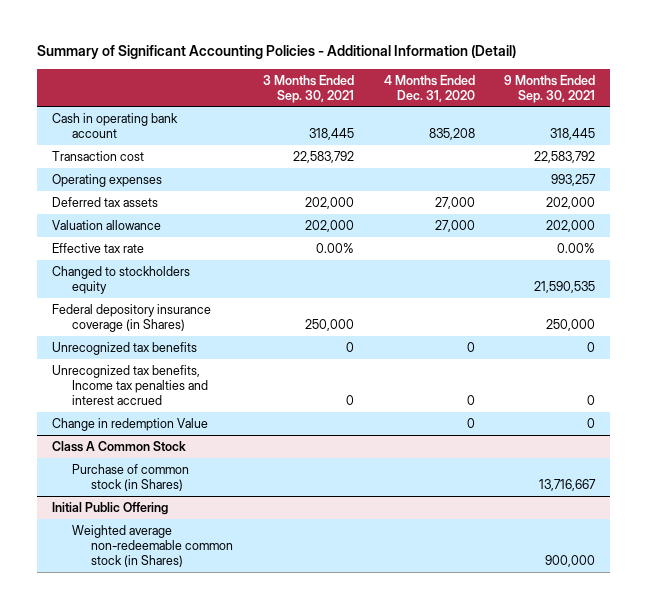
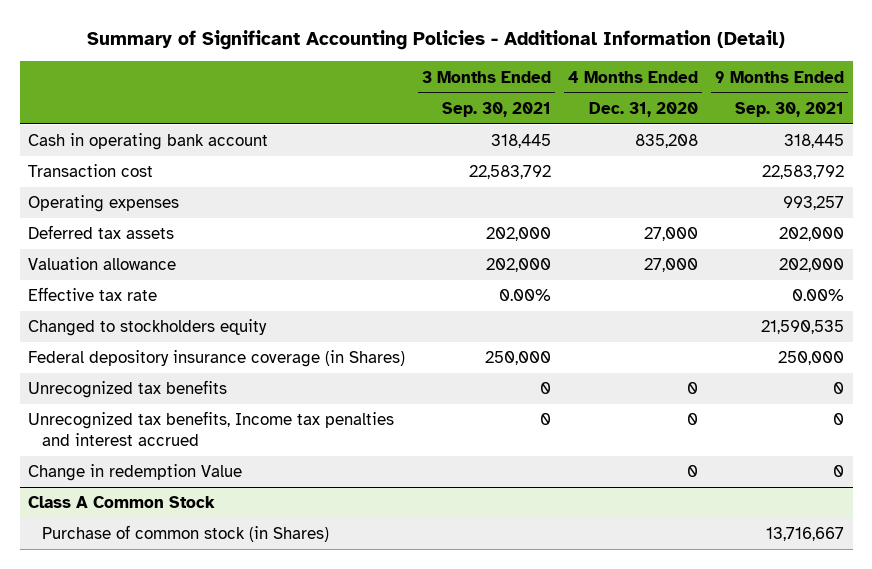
- Initial Public Offering
- Weighted average non-redeemable common stock (in Shares) | | | 900,000

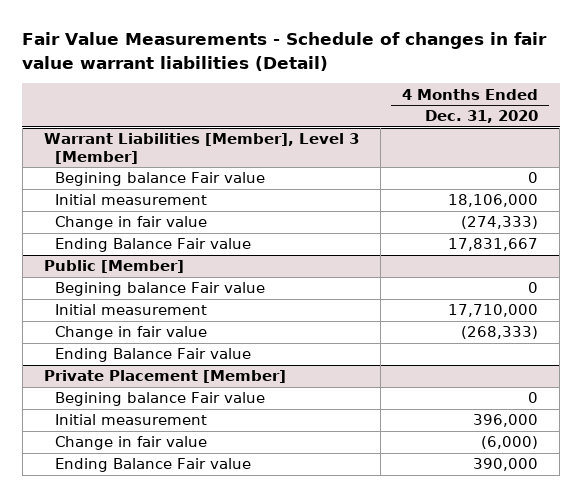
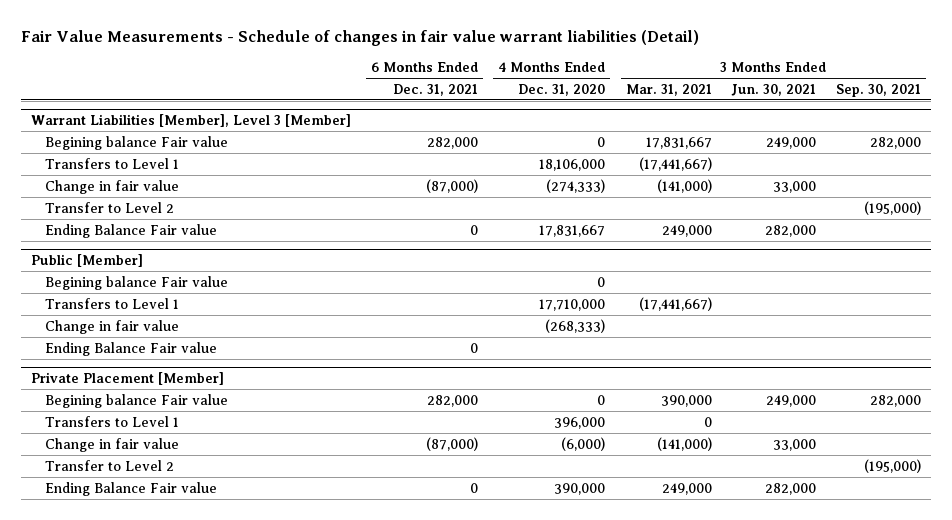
- | 4 Months Ended Dec. 31, 2020
+ | 6 Months Ended Dec. 31, 2021 | 4 Months Ended Dec. 31, 2020 | 3 Months Ended Mar. 31, 2021 | 3 Months Ended Jun. 30, 2021 | 3 Months Ended Sep. 30, 2021
@ Warrant Liabilities [Member], Level 3 [Member]
- Initial measurement | 18,106,000
+ Transfers to Level 1 | | 18,106,000 | (17,441,667) | |
+ Transfer to Level 2 | | | | | (195,000)
@ Public [Member]
- Initial measurement | 17,710,000
+ Transfers to Level 1 | | 17,710,000 | (17,441,667) | |
@ Private Placement [Member]
- Initial measurement | 396,000
+ Transfers to Level 1 | | 396,000 | 0 | |
+ Transfer to Level 2 | | | | | (195,000)

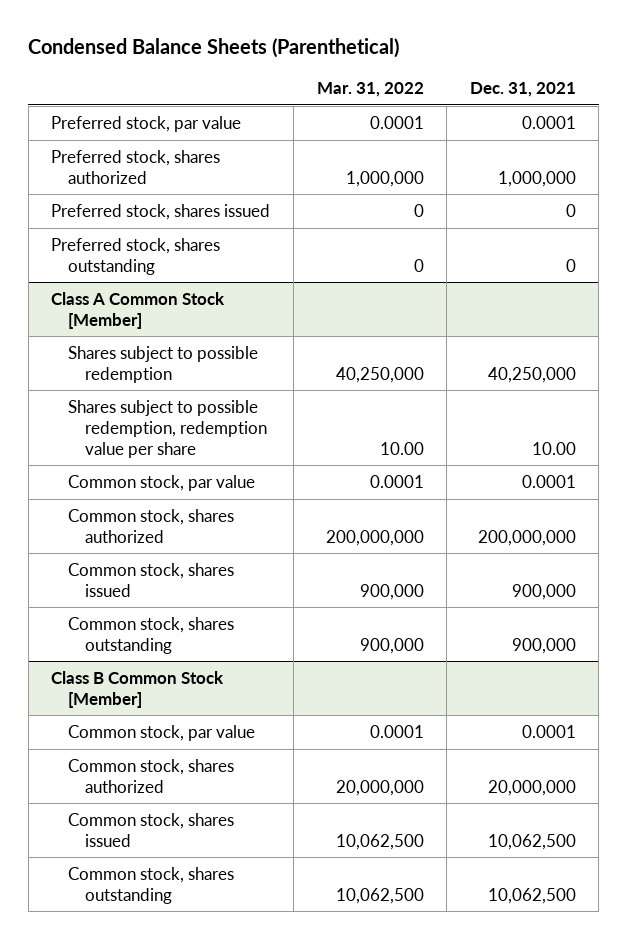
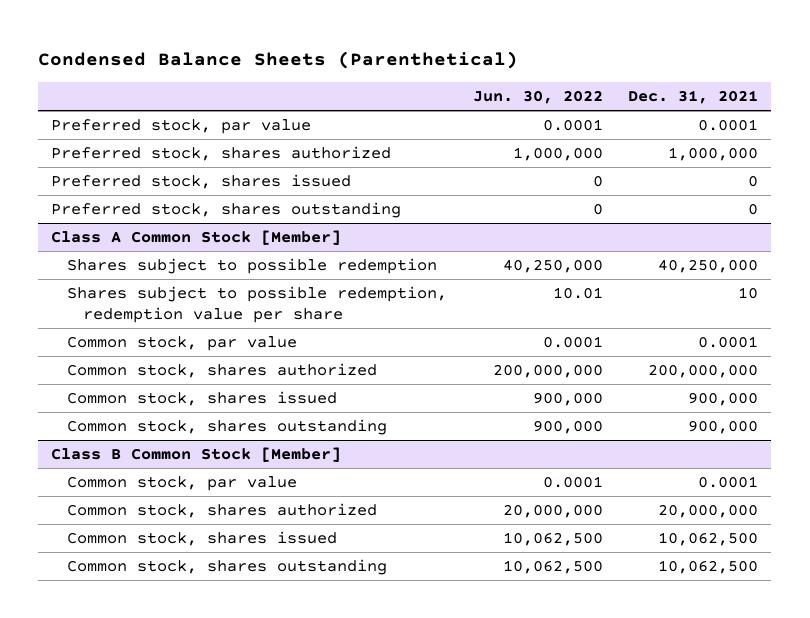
- | Mar. 31, 2022 | Dec. 31, 2021
+ | Jun. 30, 2022 | Dec. 31, 2021
@ Class A Common Stock [Member]
- Shares subject to possible redemption, redemption value per share | 10.00 | 10.00
+ Shares subject to possible redemption, redemption value per share | 10.01 | 10

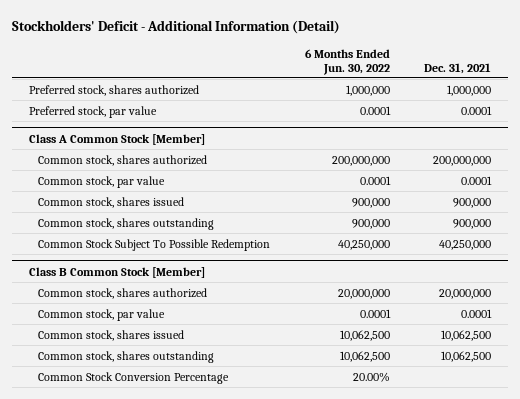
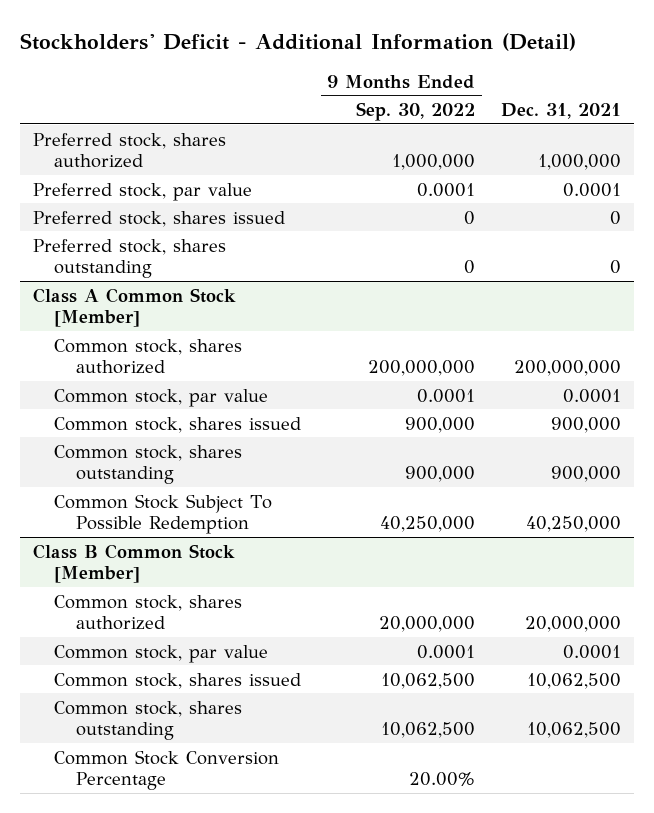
- | 6 Months Ended Jun. 30, 2022 | Dec. 31, 2021
+ | 9 Months Ended Sep. 30, 2022 | Dec. 31, 2021
+ Preferred stock, shares issued | 0 | 0
+ Preferred stock, shares outstanding | 0 | 0

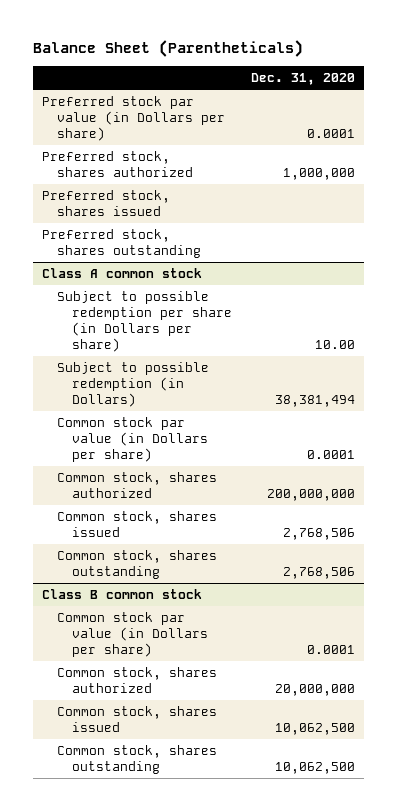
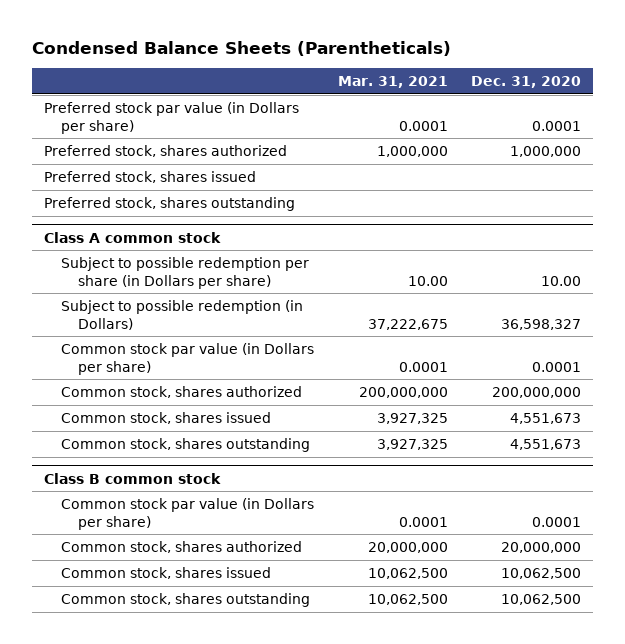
- Balance Sheet (Parentheticals)
+ Condensed Balance Sheets (Parentheticals)
- | Dec. 31, 2020
+ | Mar. 31, 2021 | Dec. 31, 2020
@ Class A common stock
- Subject to possible redemption (in Dollars) | 38,381,494
+ Subject to possible redemption (in Dollars) | 37,222,675 | 36,598,327
- Common stock, shares issued | 2,768,506
- Common stock, shares outstanding | 2,768,506
+ Common stock, shares issued | 3,927,325 | 4,551,673
+ Common stock, shares outstanding | 3,927,325 | 4,551,673

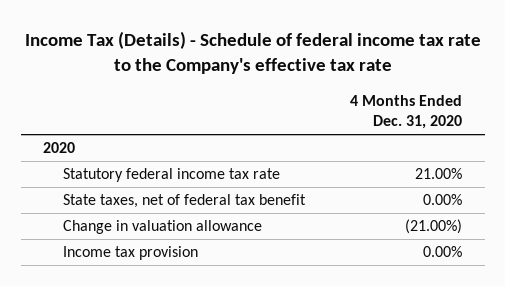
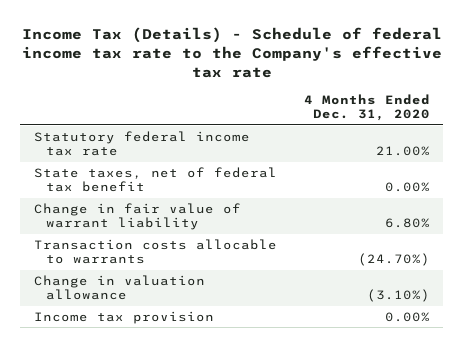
- 2020
- Change in valuation allowance | (21.00%)
+ Change in fair value of warrant liability | 6.80%
+ Transaction costs allocable to warrants | (24.70%)
+ Change in valuation allowance | (3.10%)

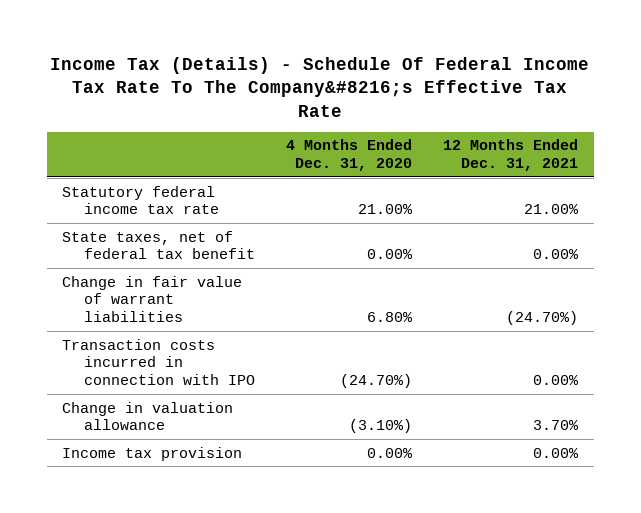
- Income Tax (Details) - Schedule of federal income tax rate to the Company's effective tax rate
+ Income Tax (Details) - Schedule Of Federal Income Tax Rate To The Company&#8216;s Effective Tax Rate
- | 4 Months Ended Dec. 31, 2020
+ | 4 Months Ended Dec. 31, 2020 | 12 Months Ended Dec. 31, 2021
- Change in fair value of warrant liability | 6.80%
- Transaction costs allocable to warrants | (24.70%)
+ Change in fair value of warrant liabilities | 6.80% | (24.70%)
+ Transaction costs incurred in connection with IPO | (24.70%) | 0.00%

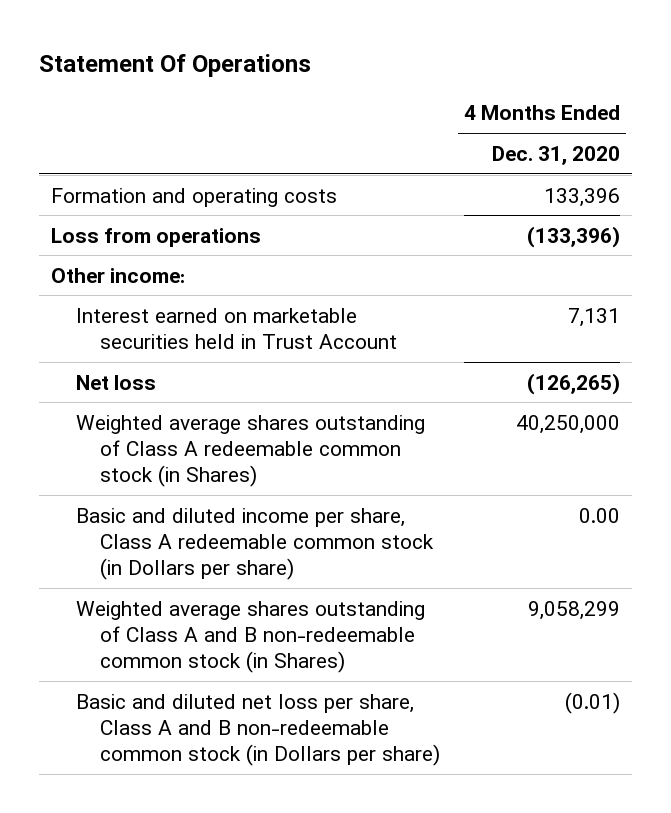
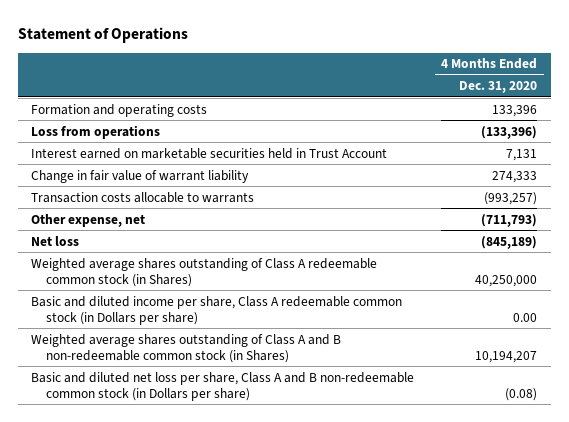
- Statement Of Operations
+ Statement of Operations
- Other income:
- Net loss | (126,265)
+ Change in fair value of warrant liability | 274,333
+ Transaction costs allocable to warrants | (993,257)
+ Other expense, net | (711,793)
+ Net loss | (845,189)
- Weighted average shares outstanding of Class A and B non-redeemable common stock (in Shares) | 9,058,299
- Basic and diluted net loss per share, Class A and B non-redeemable common stock (in Dollars per share) | (0.01)
+ Weighted average shares outstanding of Class A and B non-redeemable common stock (in Shares) | 10,194,207
+ Basic and diluted net loss per share, Class A and B non-redeemable common stock (in Dollars per share) | (0.08)

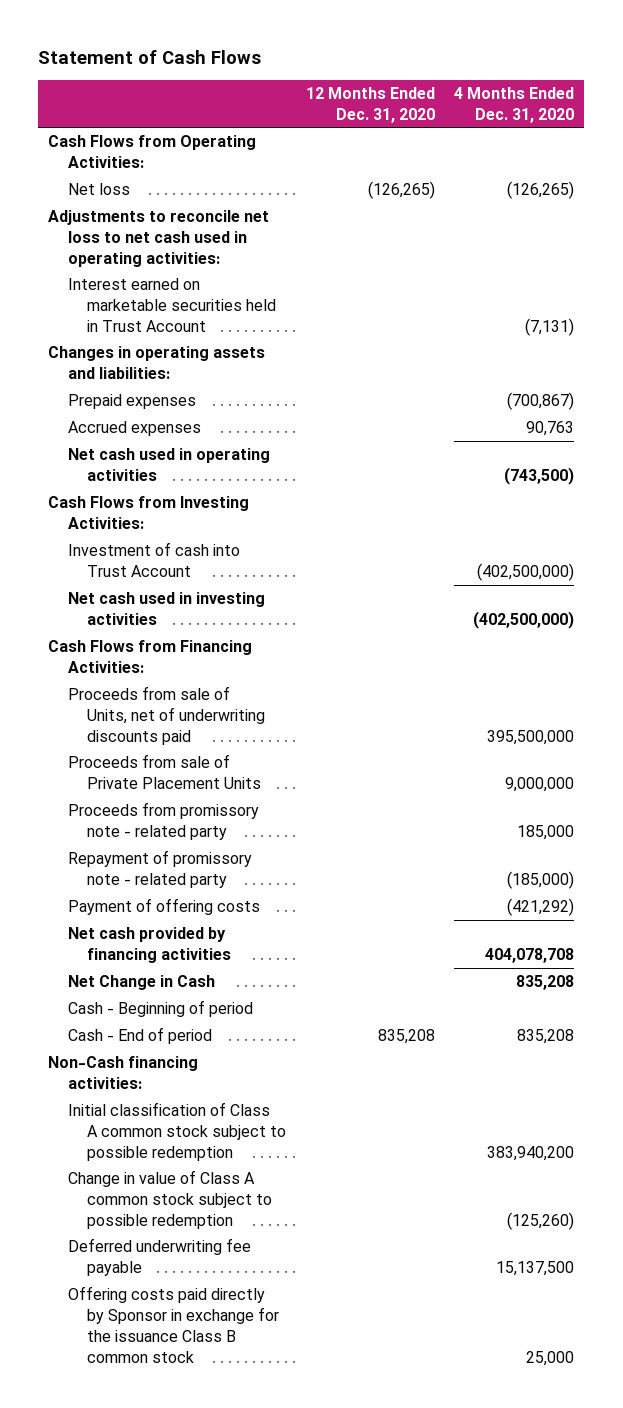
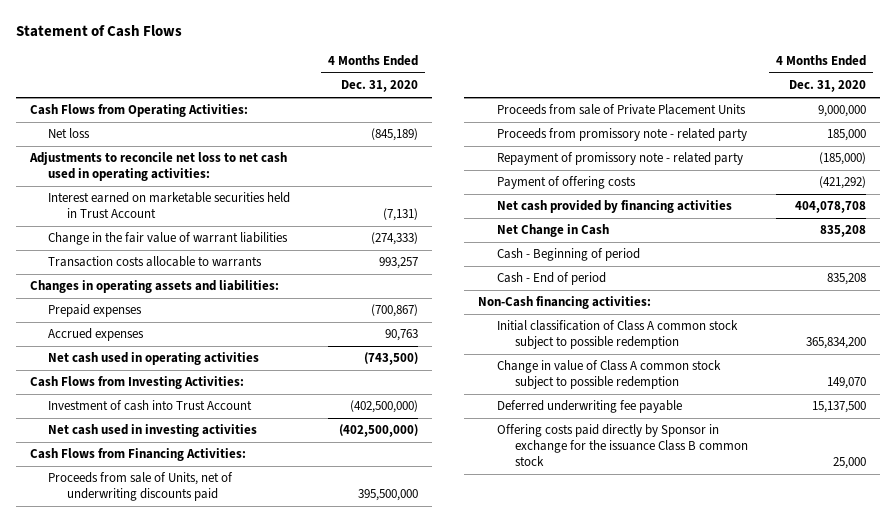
- | 12 Months Ended Dec. 31, 2020 | 4 Months Ended Dec. 31, 2020
+ | 4 Months Ended Dec. 31, 2020
- Net loss | (126,265) | (126,265)
+ Net loss | (845,189)
+ Change in the fair value of warrant liabilities | (274,333)
+ Transaction costs allocable to warrants | 993,257
- Initial classification of Class A common stock subject to possible redemption | | 383,940,200
- Change in value of Class A common stock subject to possible redemption | | (125,260)
+ Initial classification of Class A common stock subject to possible redemption | 365,834,200
+ Change in value of Class A common stock subject to possible redemption | 149,070

